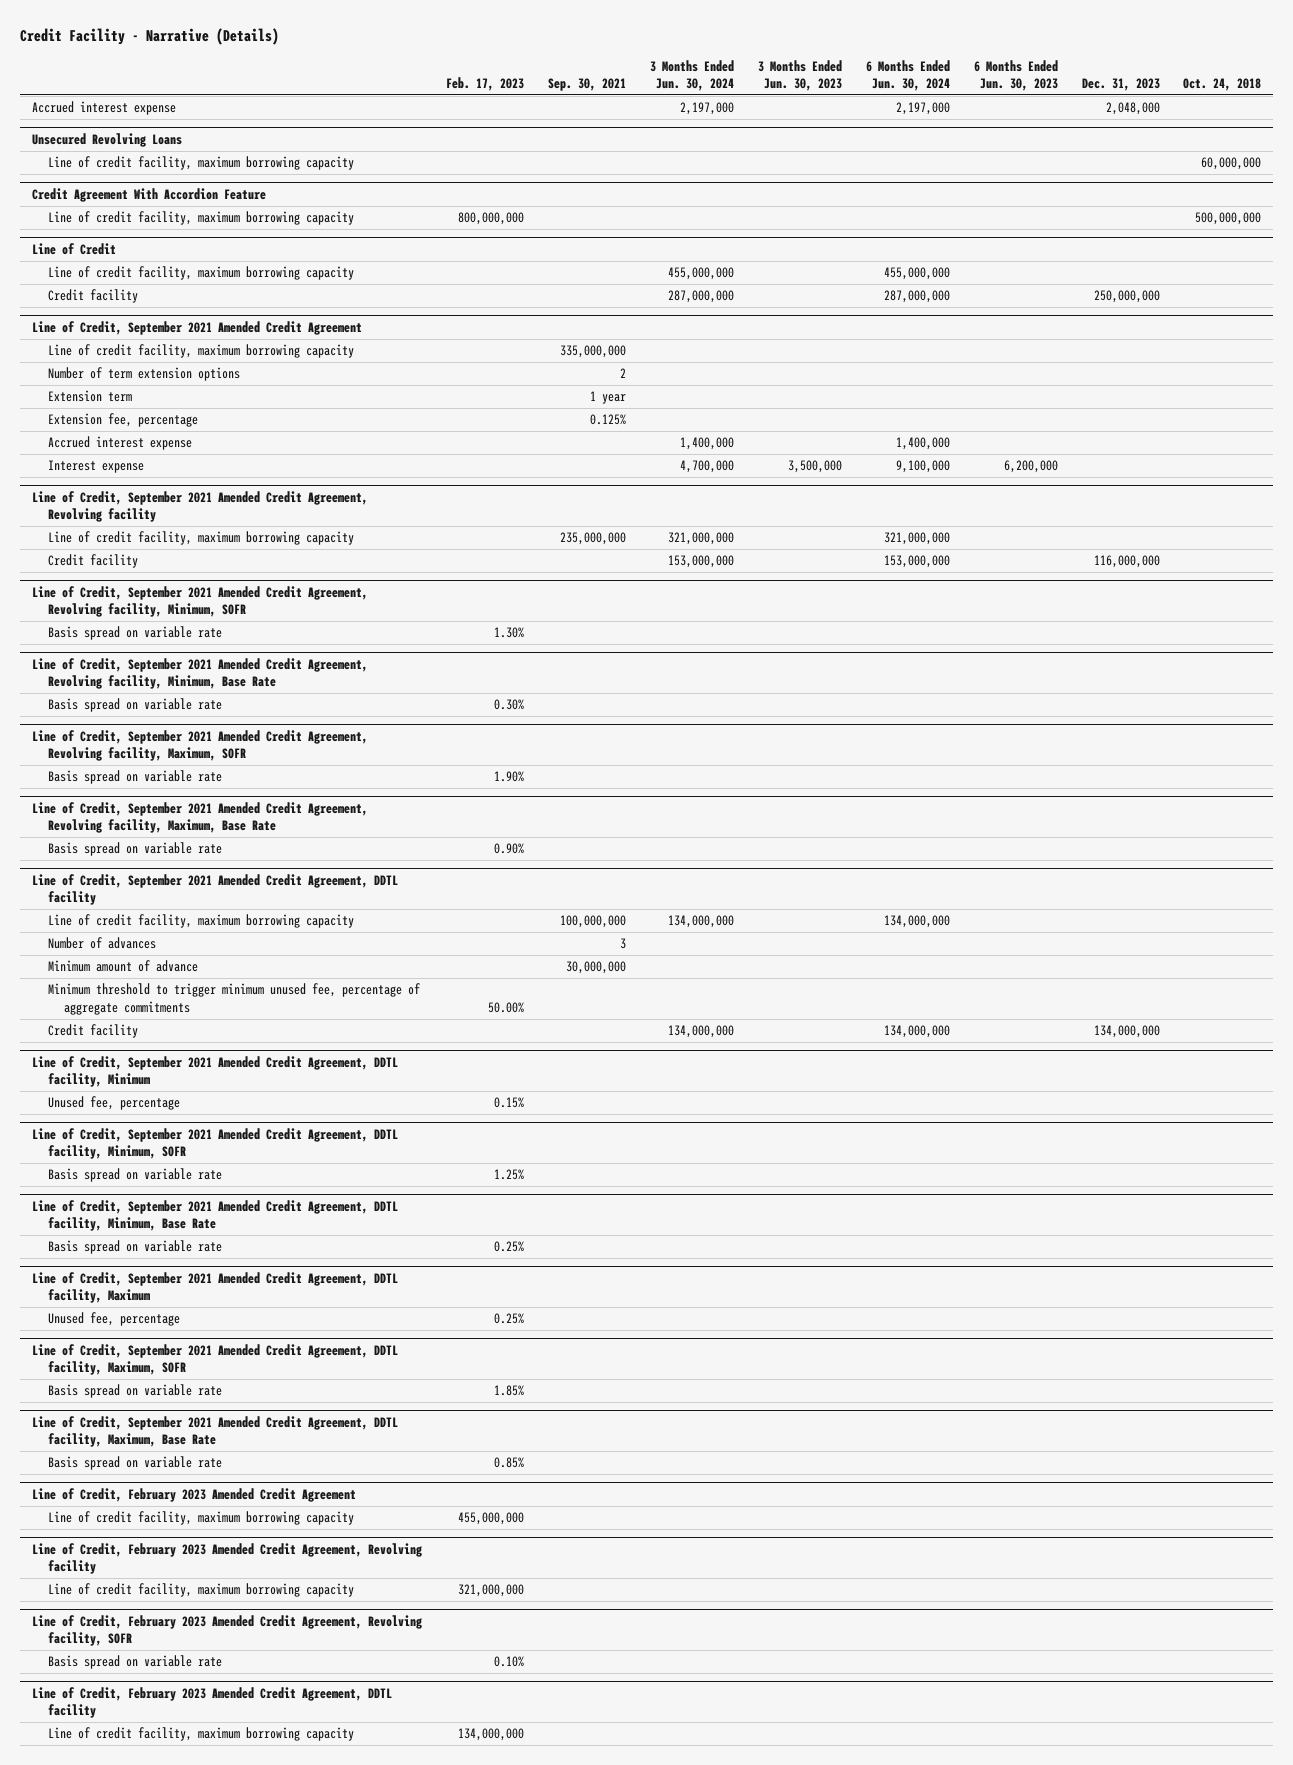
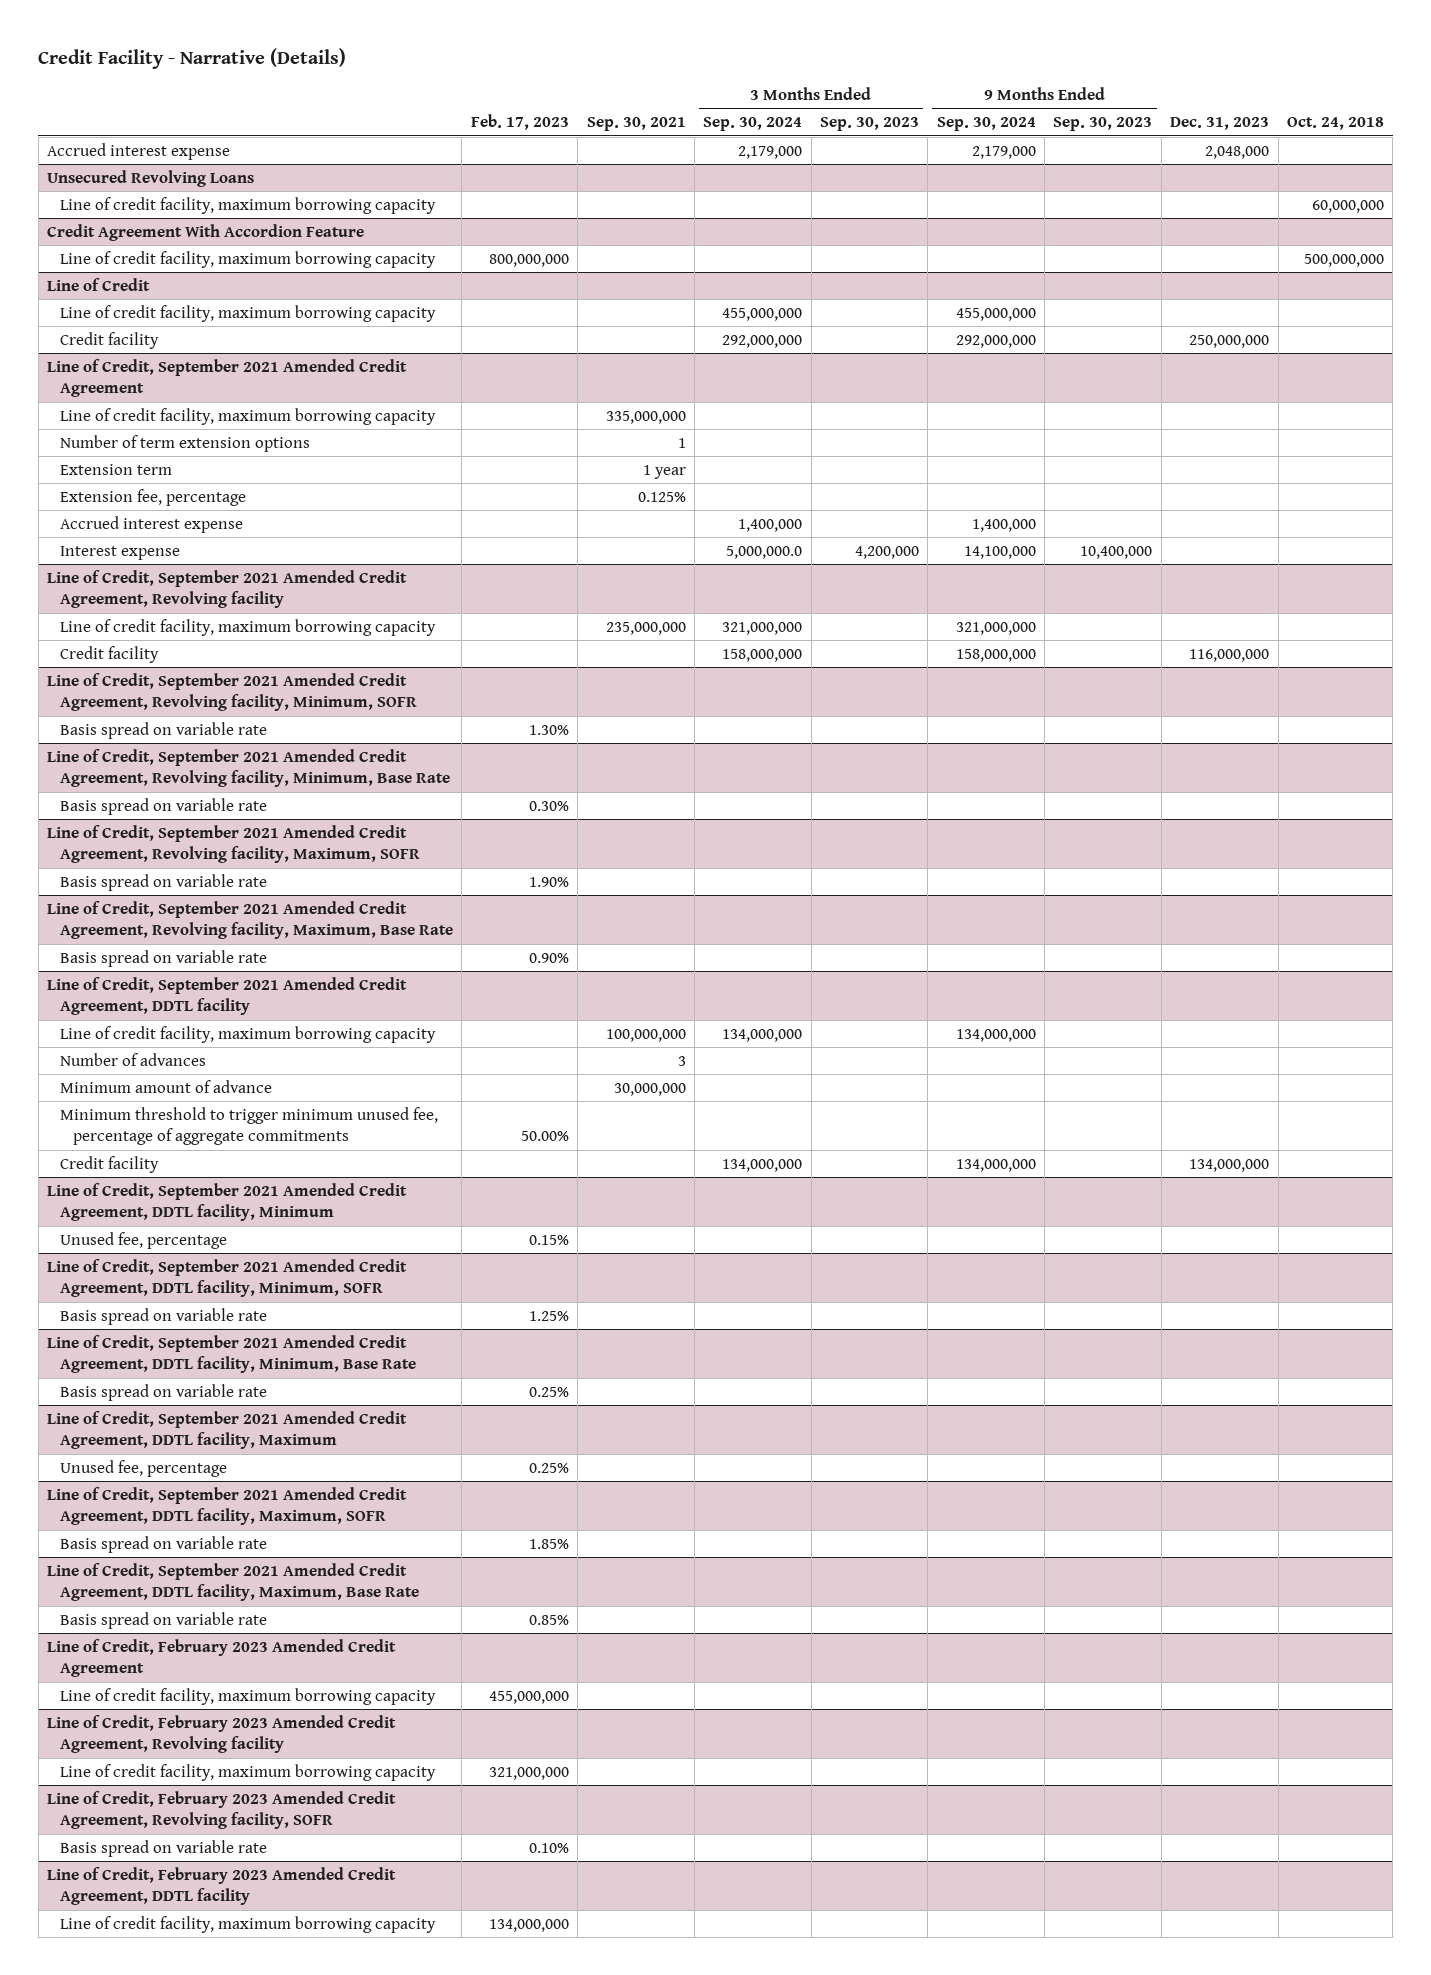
- | Feb. 17, 2023 | Sep. 30, 2021 | 3 Months Ended Jun. 30, 2024 | 3 Months Ended Jun. 30, 2023 | 6 Months Ended Jun. 30, 2024 | 6 Months Ended Jun. 30, 2023 | Dec. 31, 2023 | Oct. 24, 2018
+ | Feb. 17, 2023 | Sep. 30, 2021 | 3 Months Ended Sep. 30, 2024 | 3 Months Ended Sep. 30, 2023 | 9 Months Ended Sep. 30, 2024 | 9 Months Ended Sep. 30, 2023 | Dec. 31, 2023 | Oct. 24, 2018
@ Line of Credit, September 2021 Amended Credit Agreement
- Number of term extension options | | 2 | | | | | |
+ Number of term extension options | | 1 | | | | | |

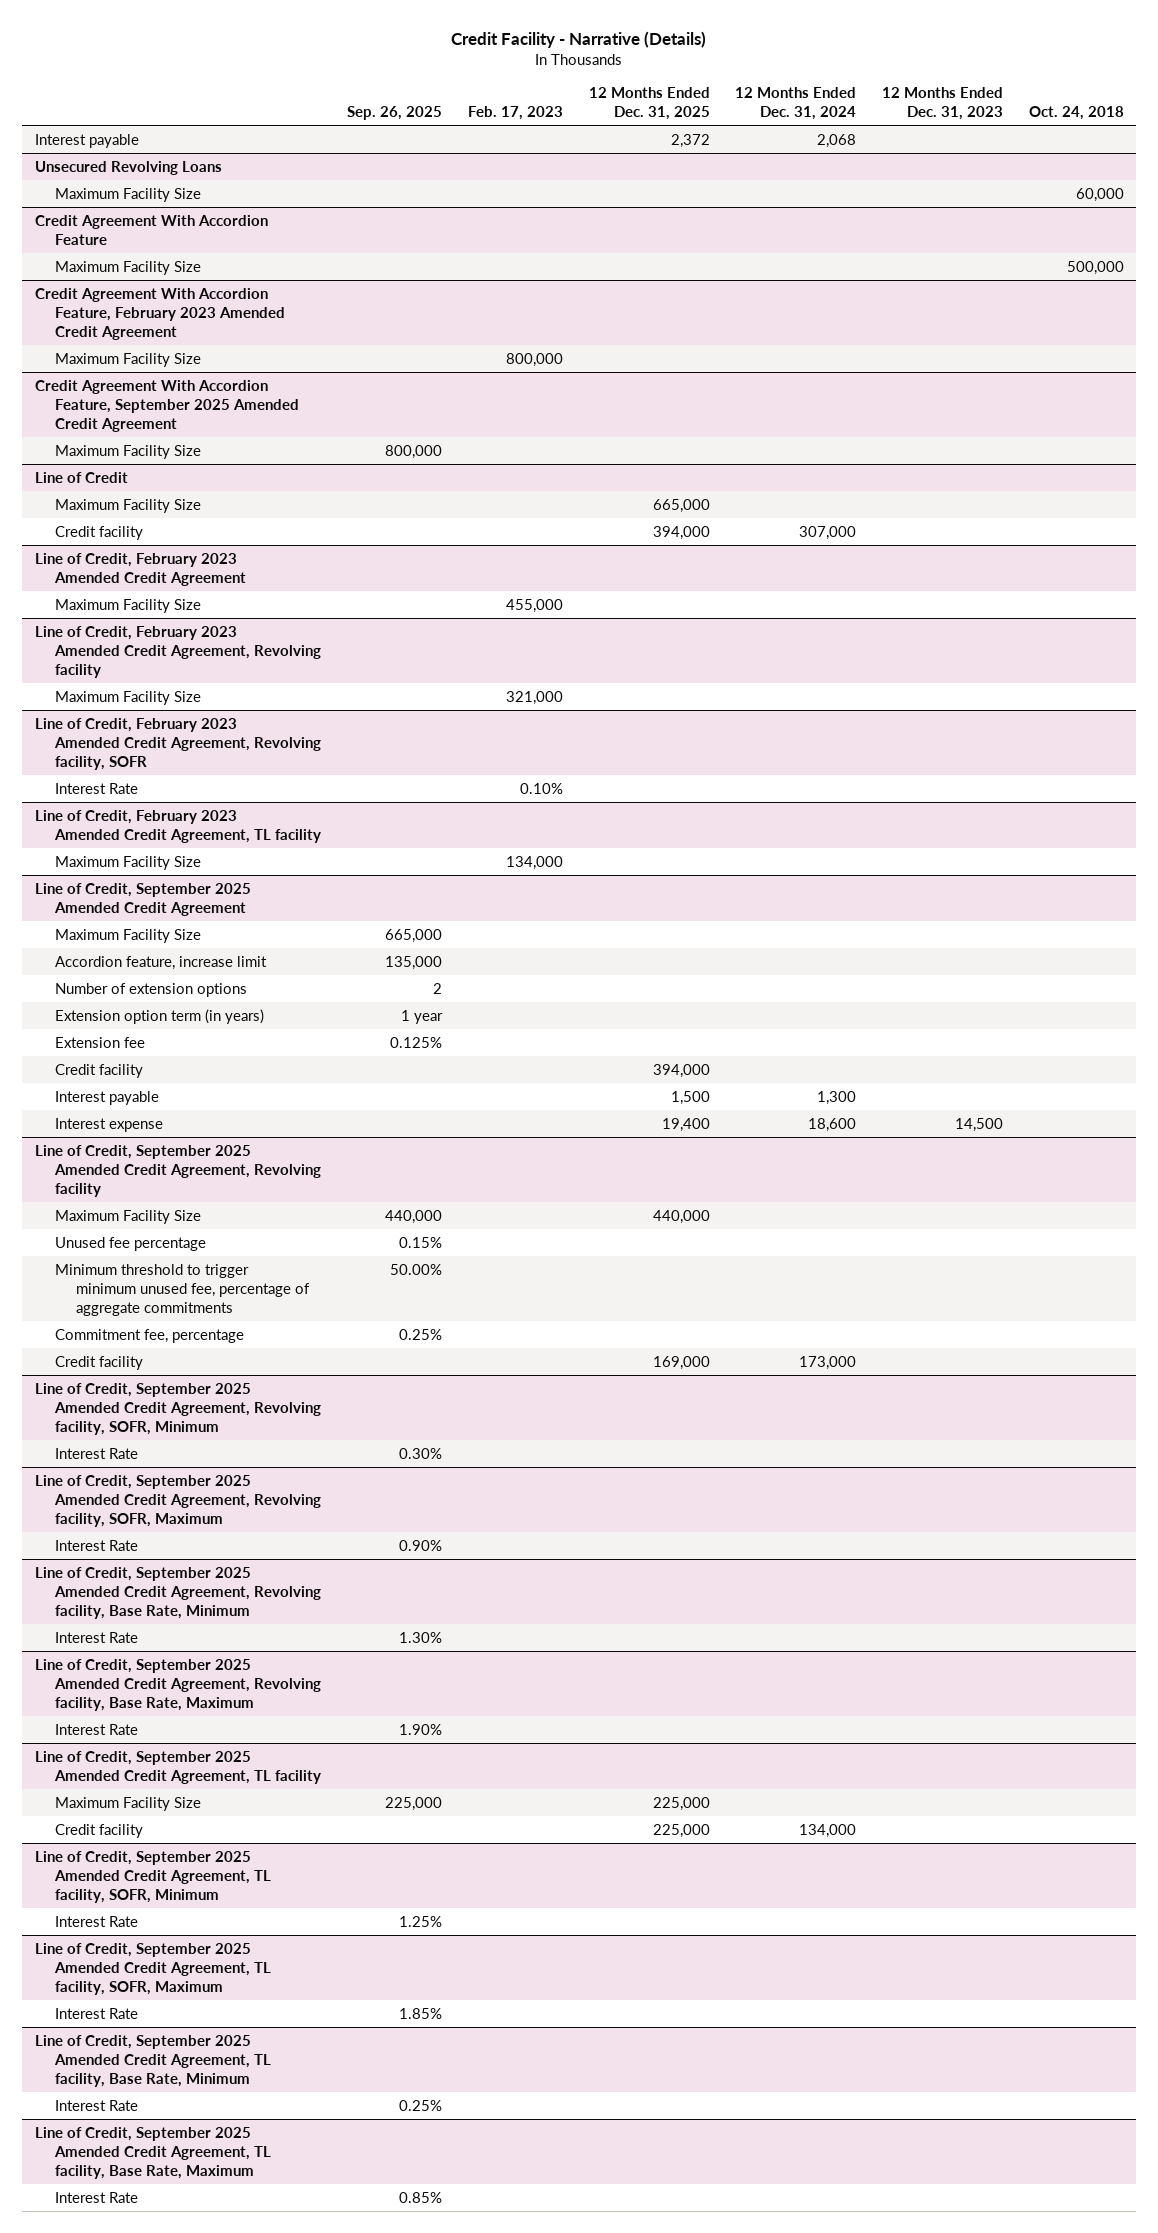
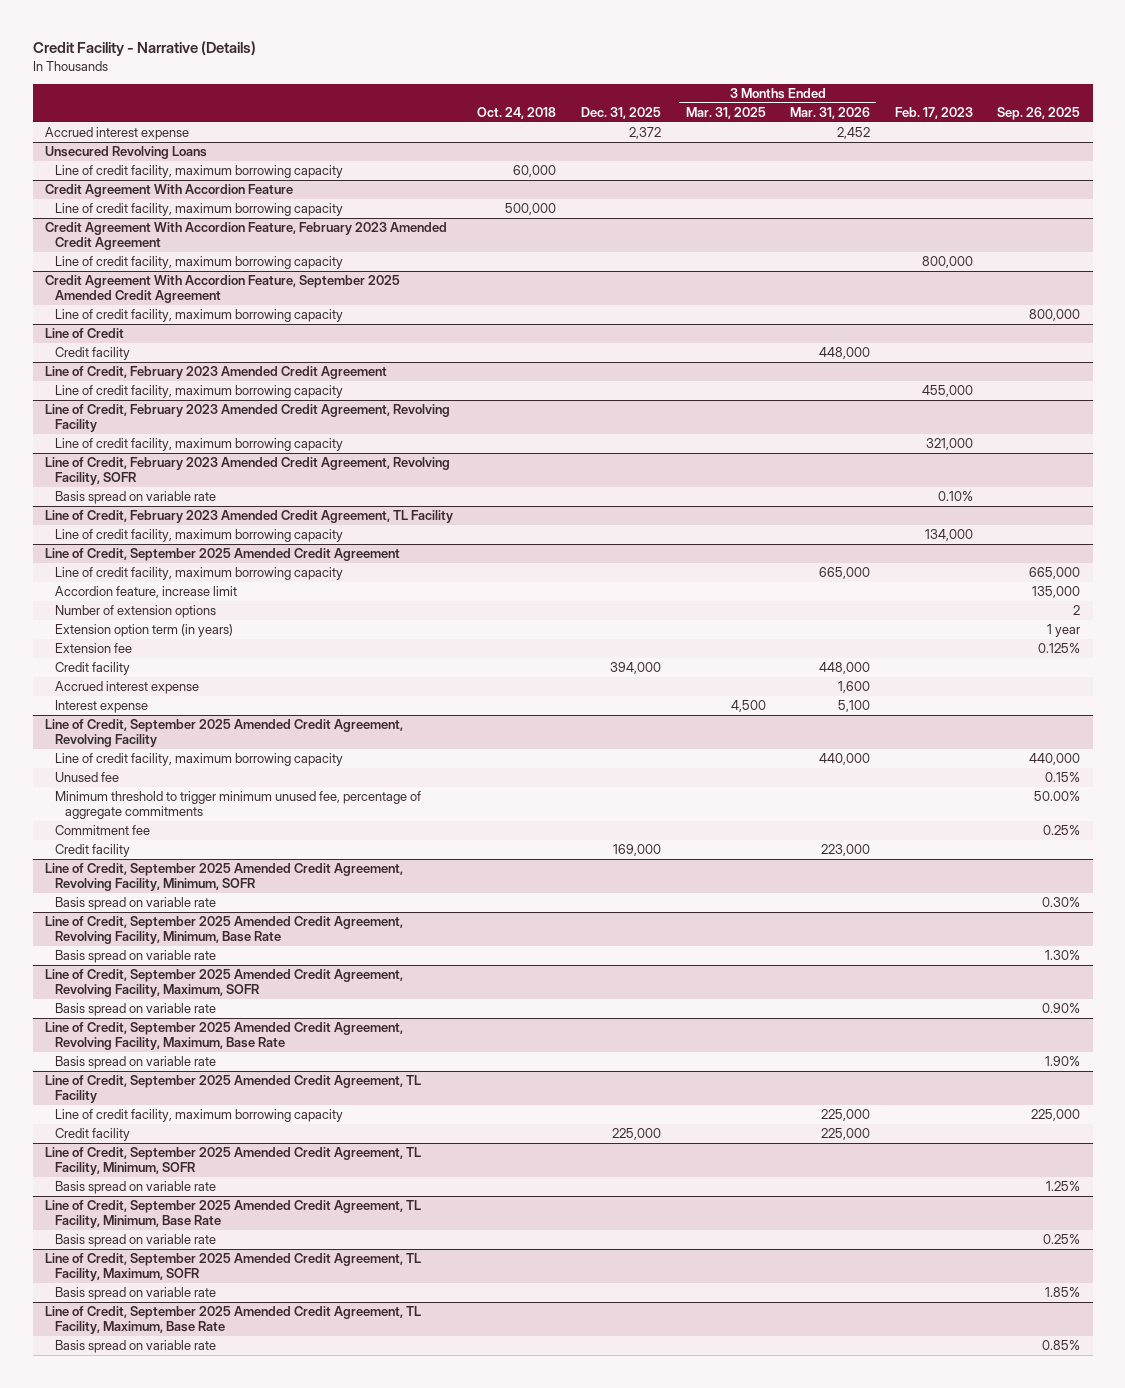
- | Sep. 26, 2025 | Feb. 17, 2023 | 12 Months Ended Dec. 31, 2025 | 12 Months Ended Dec. 31, 2024 | 12 Months Ended Dec. 31, 2023 | Oct. 24, 2018
+ | Oct. 24, 2018 | Dec. 31, 2025 | 3 Months Ended Mar. 31, 2025 | 3 Months Ended Mar. 31, 2026 | Feb. 17, 2023 | Sep. 26, 2025
- Interest payable | | | 2,372 | 2,068 | |
+ Accrued interest expense | | 2,372 | | 2,452 | |
@ Unsecured Revolving Loans
- Maximum Facility Size | | | | | | 60,000
+ Line of credit facility, maximum borrowing capacity | 60,000 | | | | |
@ Credit Agreement With Accordion Feature
- Maximum Facility Size | | | | | | 500,000
+ Line of credit facility, maximum borrowing capacity | 500,000 | | | | |
@ Credit Agreement With Accordion Feature, February 2023 Amended Credit Agreement
- Maximum Facility Size | | 800,000 | | | |
+ Line of credit facility, maximum borrowing capacity | | | | | 800,000 |
@ Credit Agreement With Accordion Feature, September 2025 Amended Credit Agreement
- Maximum Facility Size | 800,000 | | | | |
+ Line of credit facility, maximum borrowing capacity | | | | | | 800,000
@ Line of Credit
- Maximum Facility Size | | | 665,000 | | |
@ Line of Credit, February 2023 Amended Credit Agreement
- Maximum Facility Size | | 455,000 | | | |
- Line of Credit, February 2023 Amended Credit Agreement, Revolving facility
- Maximum Facility Size | | 321,000 | | | |
- Line of Credit, February 2023 Amended Credit Agreement, Revolving facility, SOFR
- Interest Rate | | 0.10% | | | |
- Line of Credit, February 2023 Amended Credit Agreement, TL facility
- Maximum Facility Size | | 134,000 | | | |
@ Line of Credit, February 2023 Amended Credit Agreement
+ Line of credit facility, maximum borrowing capacity | | | | | 455,000 |
+ Line of Credit, February 2023 Amended Credit Agreement, Revolving Facility
+ Line of credit facility, maximum borrowing capacity | | | | | 321,000 |
+ Line of Credit, February 2023 Amended Credit Agreement, Revolving Facility, SOFR
+ Basis spread on variable rate | | | | | 0.10% |
+ Line of Credit, February 2023 Amended Credit Agreement, TL Facility
+ Line of credit facility, maximum borrowing capacity | | | | | 134,000 |
@ Line of Credit, September 2025 Amended Credit Agreement
- Maximum Facility Size | 665,000 | | | | |
+ Line of credit facility, maximum borrowing capacity | | | | 665,000 | | 665,000
- Interest payable | | | 1,500 | 1,300 | |
+ Accrued interest expense | | | | 1,600 | |
- Line of Credit, September 2025 Amended Credit Agreement, Revolving facility
- Maximum Facility Size | 440,000 | | 440,000 | | |
- Unused fee percentage | 0.15% | | | | |
+ Line of Credit, September 2025 Amended Credit Agreement, Revolving Facility
+ Line of credit facility, maximum borrowing capacity | | | | 440,000 | | 440,000
+ Unused fee | | | | | | 0.15%
- Commitment fee, percentage | 0.25% | | | | |
+ Commitment fee | | | | | | 0.25%
- Line of Credit, September 2025 Amended Credit Agreement, Revolving facility, SOFR, Minimum
- Interest Rate | 0.30% | | | | |
- Line of Credit, September 2025 Amended Credit Agreement, Revolving facility, SOFR, Maximum
- Interest Rate | 0.90% | | | | |
- Line of Credit, September 2025 Amended Credit Agreement, Revolving facility, Base Rate, Minimum
- Interest Rate | 1.30% | | | | |
- Line of Credit, September 2025 Amended Credit Agreement, Revolving facility, Base Rate, Maximum
- Interest Rate | 1.90% | | | | |
- Line of Credit, September 2025 Amended Credit Agreement, TL facility
- Maximum Facility Size | 225,000 | | 225,000 | | |
+ Line of Credit, September 2025 Amended Credit Agreement, Revolving Facility, Minimum, SOFR
+ Basis spread on variable rate | | | | | | 0.30%
+ Line of Credit, September 2025 Amended Credit Agreement, Revolving Facility, Minimum, Base Rate
+ Basis spread on variable rate | | | | | | 1.30%
+ Line of Credit, September 2025 Amended Credit Agreement, Revolving Facility, Maximum, SOFR
+ Basis spread on variable rate | | | | | | 0.90%
+ Line of Credit, September 2025 Amended Credit Agreement, Revolving Facility, Maximum, Base Rate
+ Basis spread on variable rate | | | | | | 1.90%
+ Line of Credit, September 2025 Amended Credit Agreement, TL Facility
+ Line of credit facility, maximum borrowing capacity | | | | 225,000 | | 225,000
- Line of Credit, September 2025 Amended Credit Agreement, TL facility, SOFR, Minimum
- Interest Rate | 1.25% | | | | |
- Line of Credit, September 2025 Amended Credit Agreement, TL facility, SOFR, Maximum
- Interest Rate | 1.85% | | | | |
- Line of Credit, September 2025 Amended Credit Agreement, TL facility, Base Rate, Minimum
- Interest Rate | 0.25% | | | | |
- Line of Credit, September 2025 Amended Credit Agreement, TL facility, Base Rate, Maximum
- Interest Rate | 0.85% | | | | |
+ Line of Credit, September 2025 Amended Credit Agreement, TL Facility, Minimum, SOFR
+ Basis spread on variable rate | | | | | | 1.25%
+ Line of Credit, September 2025 Amended Credit Agreement, TL Facility, Minimum, Base Rate
+ Basis spread on variable rate | | | | | | 0.25%
+ Line of Credit, September 2025 Amended Credit Agreement, TL Facility, Maximum, SOFR
+ Basis spread on variable rate | | | | | | 1.85%
+ Line of Credit, September 2025 Amended Credit Agreement, TL Facility, Maximum, Base Rate
+ Basis spread on variable rate | | | | | | 0.85%

